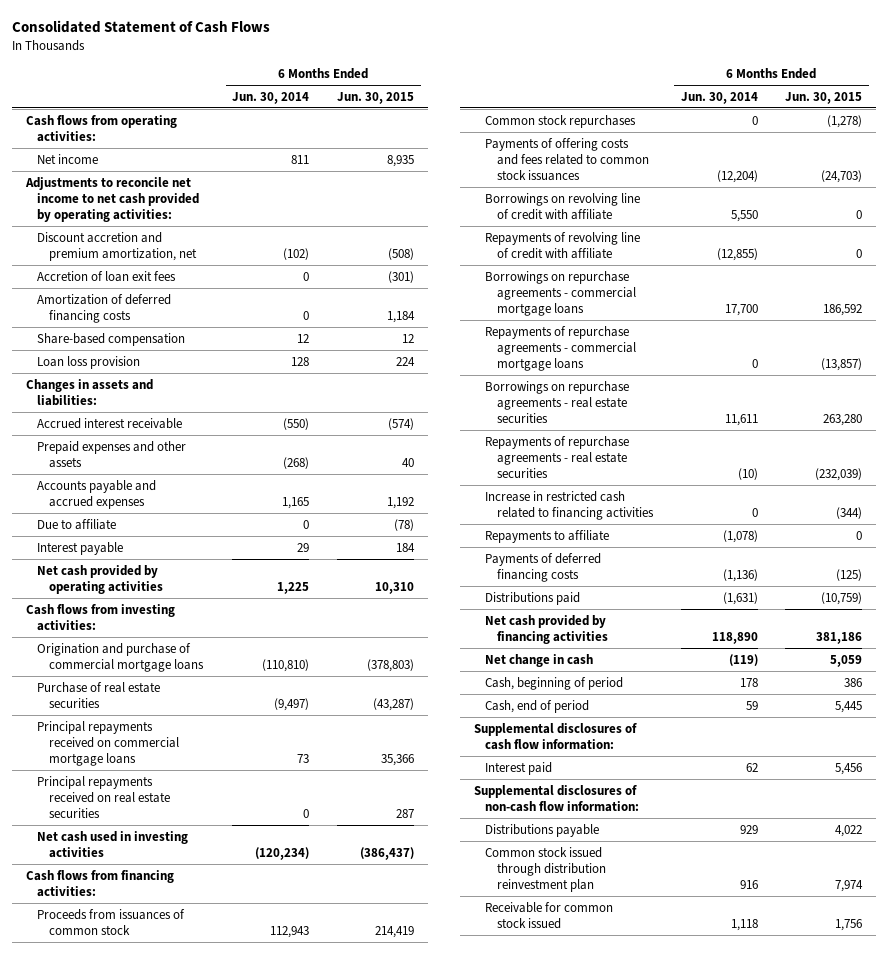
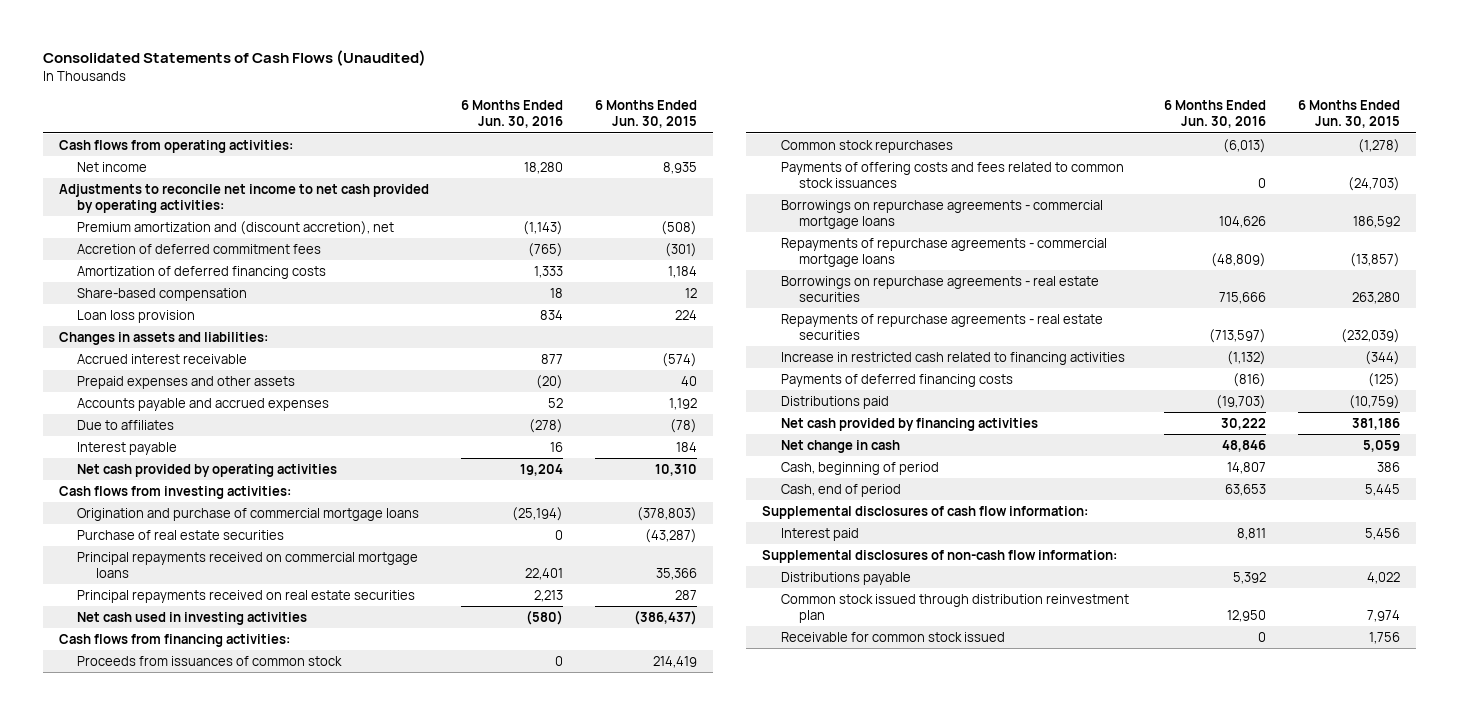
- Consolidated Statement of Cash Flows
+ Consolidated Statements of Cash Flows (Unaudited)
- | 6 Months Ended Jun. 30, 2014 | 6 Months Ended Jun. 30, 2015
+ | 6 Months Ended Jun. 30, 2016 | 6 Months Ended Jun. 30, 2015
- Discount accretion and premium amortization, net | (102) | (508)
- Accretion of loan exit fees | 0 | (301)
+ Premium amortization and (discount accretion), net | (1,143) | (508)
+ Accretion of deferred commitment fees | (765) | (301)
- Due to affiliate | 0 | (78)
+ Due to affiliates | (278) | (78)
- Borrowings on revolving line of credit with affiliate | 5,550 | 0
- Repayments of revolving line of credit with affiliate | (12,855) | 0
- Repayments to affiliate | (1,078) | 0

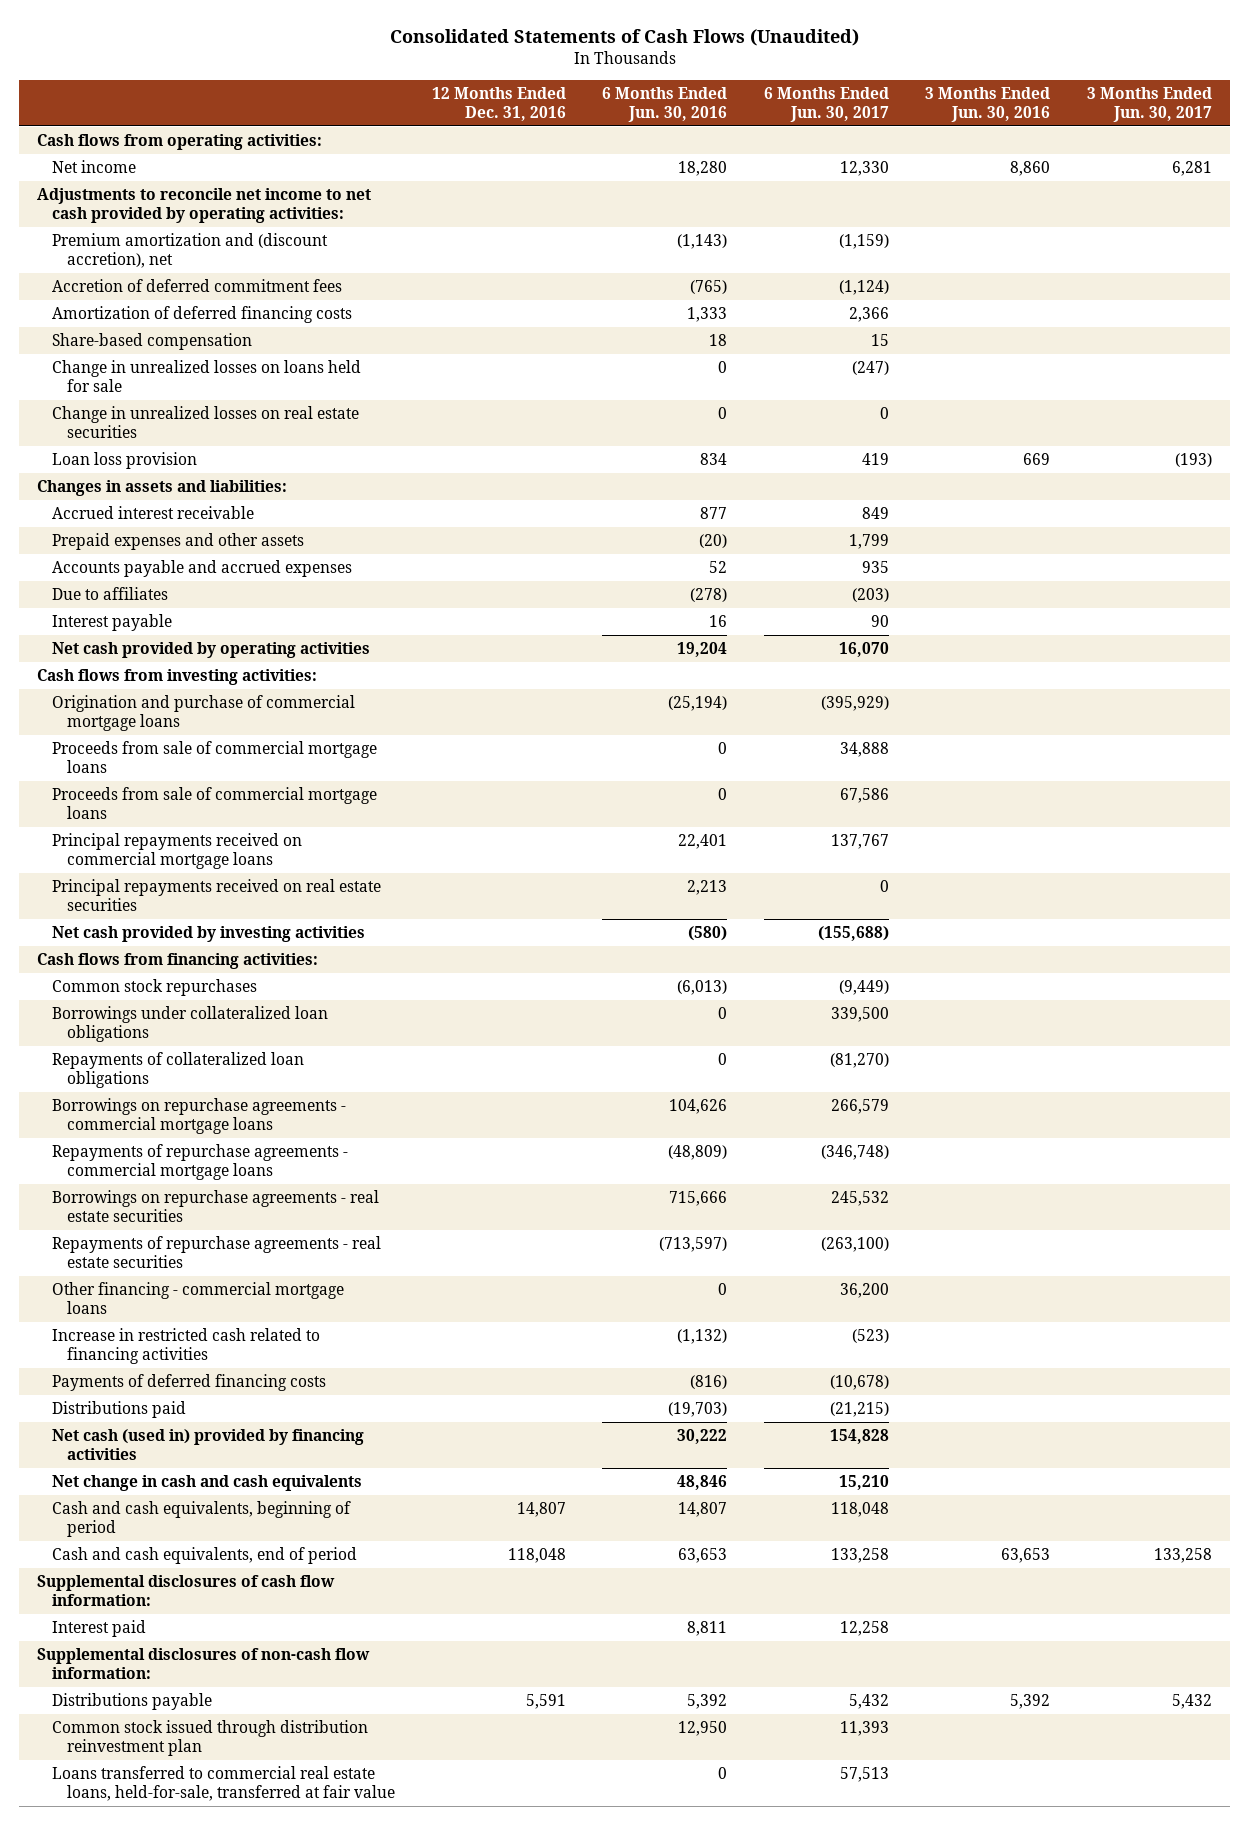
- | 6 Months Ended Jun. 30, 2016 | 6 Months Ended Jun. 30, 2015
+ | 12 Months Ended Dec. 31, 2016 | 6 Months Ended Jun. 30, 2016 | 6 Months Ended Jun. 30, 2017 | 3 Months Ended Jun. 30, 2016 | 3 Months Ended Jun. 30, 2017
+ Change in unrealized losses on loans held for sale | | 0 | (247) | |
+ Change in unrealized losses on real estate securities | | 0 | 0 | |
- Purchase of real estate securities | 0 | (43,287)
+ Proceeds from sale of commercial mortgage loans | | 0 | 34,888 | |
+ Proceeds from sale of commercial mortgage loans | | 0 | 67,586 | |
- Net cash used in investing activities | (580) | (386,437)
+ Net cash provided by investing activities | | (580) | (155,688) | |
- Proceeds from issuances of common stock | 0 | 214,419
- Payments of offering costs and fees related to common stock issuances | 0 | (24,703)
+ Borrowings under collateralized loan obligations | | 0 | 339,500 | |
+ Repayments of collateralized loan obligations | | 0 | (81,270) | |
+ Other financing - commercial mortgage loans | | 0 | 36,200 | |
- Net cash provided by financing activities | 30,222 | 381,186
- Net change in cash | 48,846 | 5,059
- Cash, beginning of period | 14,807 | 386
- Cash, end of period | 63,653 | 5,445
+ Net cash (used in) provided by financing activities | | 30,222 | 154,828 | |
+ Net change in cash and cash equivalents | | 48,846 | 15,210 | |
+ Cash and cash equivalents, beginning of period | 14,807 | 14,807 | 118,048 | |
+ Cash and cash equivalents, end of period | 118,048 | 63,653 | 133,258 | 63,653 | 133,258
- Receivable for common stock issued | 0 | 1,756
+ Loans transferred to commercial real estate loans, held-for-sale, transferred at fair value | | 0 | 57,513 | |

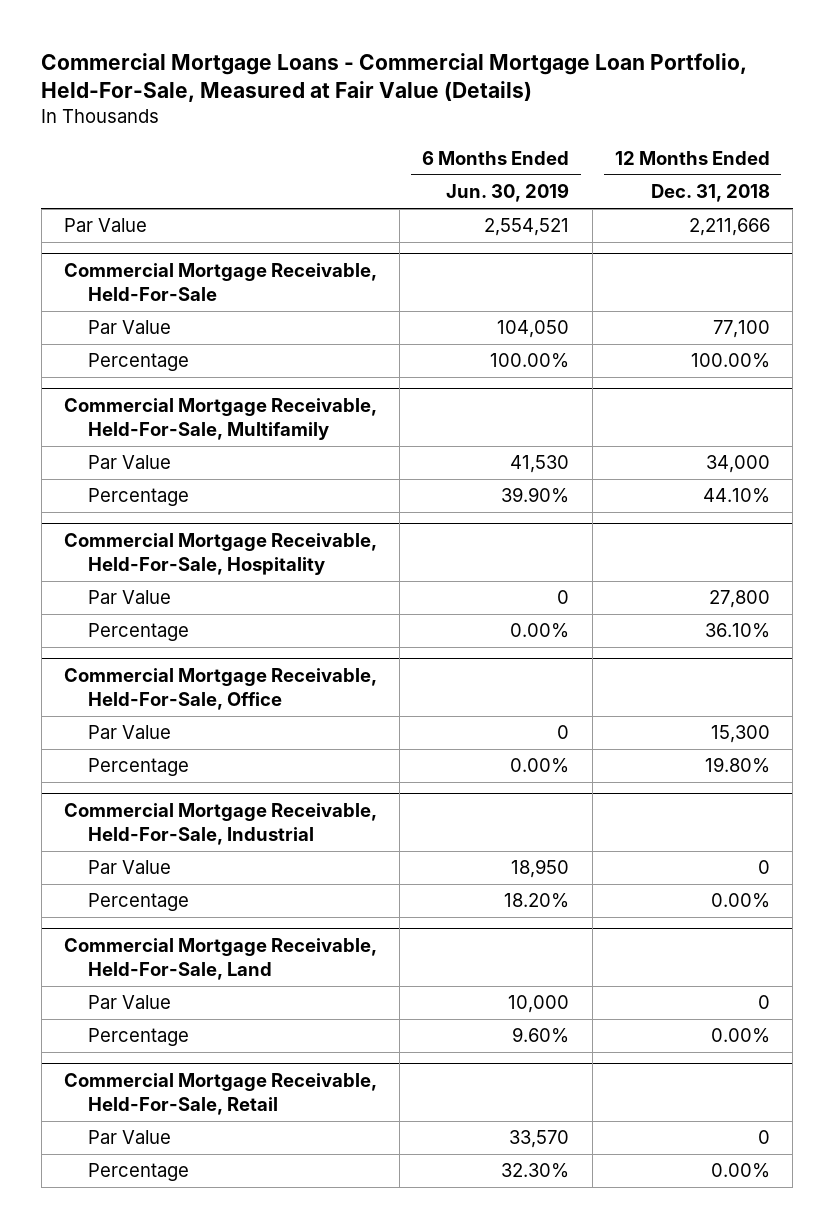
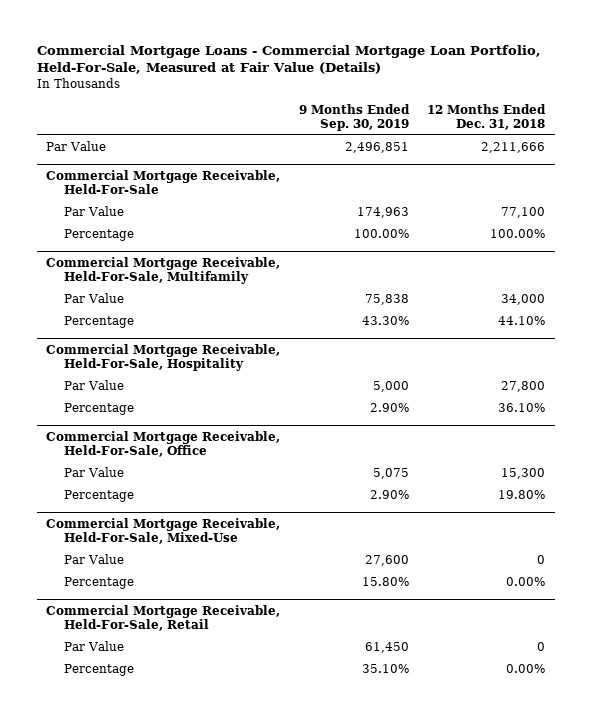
- | 6 Months Ended Jun. 30, 2019 | 12 Months Ended Dec. 31, 2018
+ | 9 Months Ended Sep. 30, 2019 | 12 Months Ended Dec. 31, 2018
- Commercial Mortgage Receivable, Held-For-Sale, Industrial
- Par Value | 18,950 | 0
- Percentage | 18.20% | 0.00%
- Commercial Mortgage Receivable, Held-For-Sale, Land
+ Commercial Mortgage Receivable, Held-For-Sale, Mixed-Use

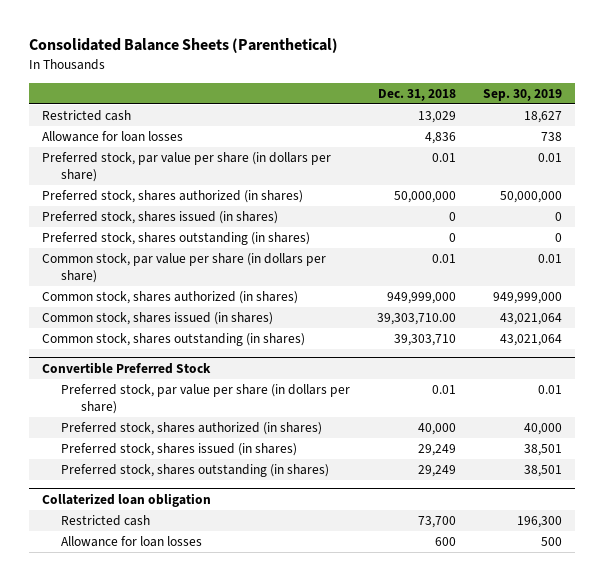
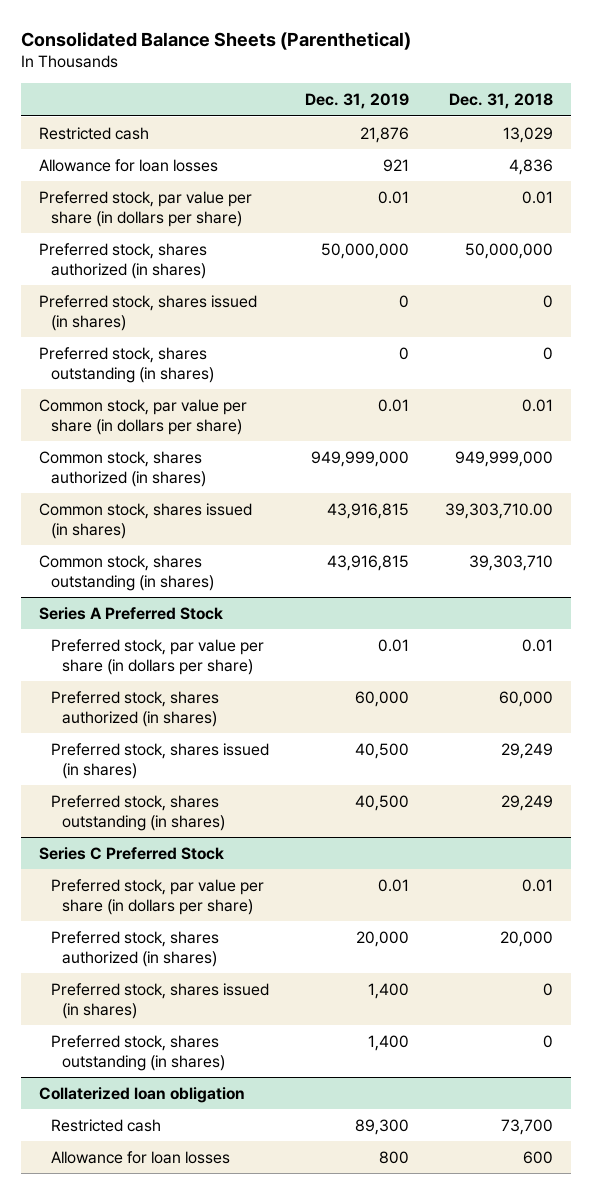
- | Dec. 31, 2018 | Sep. 30, 2019
+ | Dec. 31, 2019 | Dec. 31, 2018
- Convertible Preferred Stock
+ Series A Preferred Stock
- Preferred stock, shares authorized (in shares) | 40,000 | 40,000
+ Preferred stock, shares authorized (in shares) | 60,000 | 60,000
+ Series C Preferred Stock
+ Preferred stock, par value per share (in dollars per share) | 0.01 | 0.01
+ Preferred stock, shares authorized (in shares) | 20,000 | 20,000
+ Preferred stock, shares issued (in shares) | 1,400 | 0
+ Preferred stock, shares outstanding (in shares) | 1,400 | 0

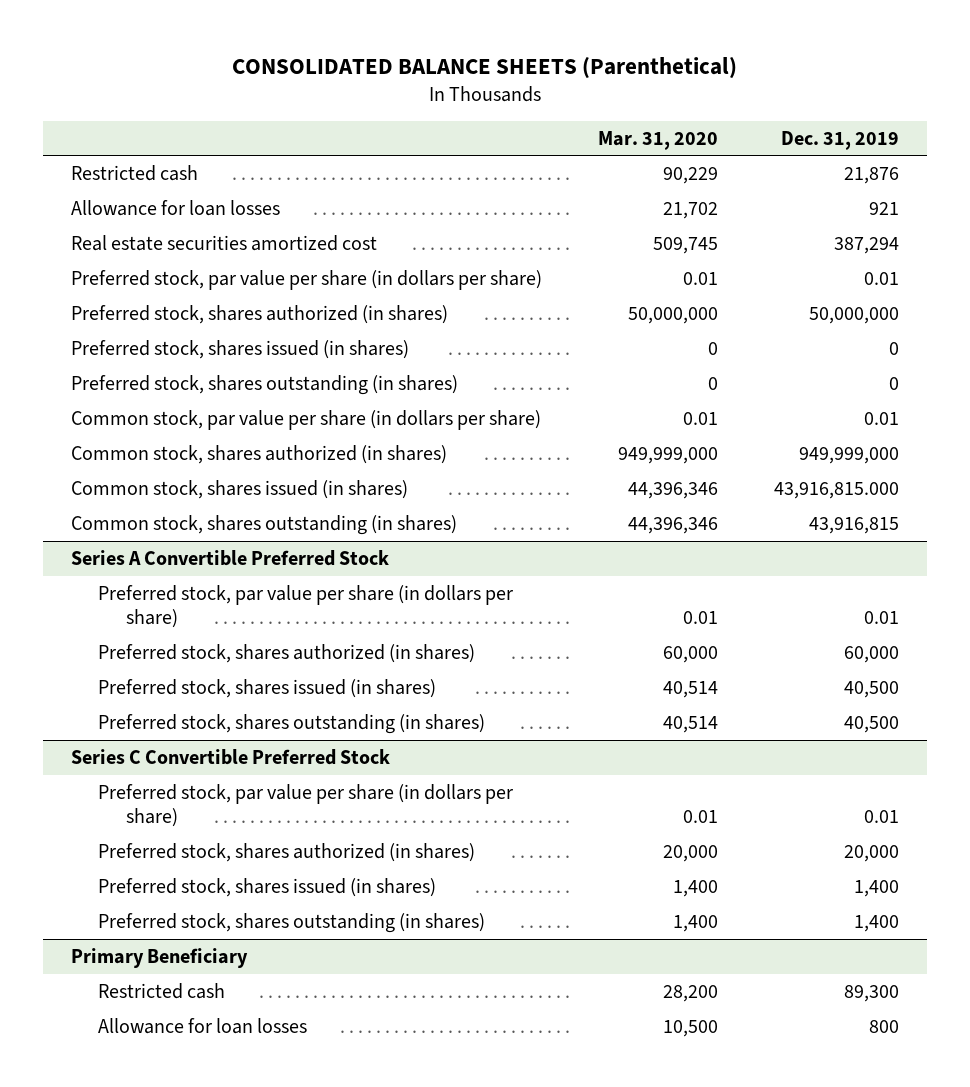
- Consolidated Balance Sheets (Parenthetical)
+ CONSOLIDATED BALANCE SHEETS (Parenthetical)
- | Dec. 31, 2019 | Dec. 31, 2018
+ | Mar. 31, 2020 | Dec. 31, 2019
+ Real estate securities amortized cost | 509,745 | 387,294
- Common stock, shares issued (in shares) | 43,916,815 | 39,303,710.00
+ Common stock, shares issued (in shares) | 44,396,346 | 43,916,815.000
- Series A Preferred Stock
+ Series A Convertible Preferred Stock
- Series C Preferred Stock
+ Series C Convertible Preferred Stock
- Collaterized loan obligation
+ Primary Beneficiary

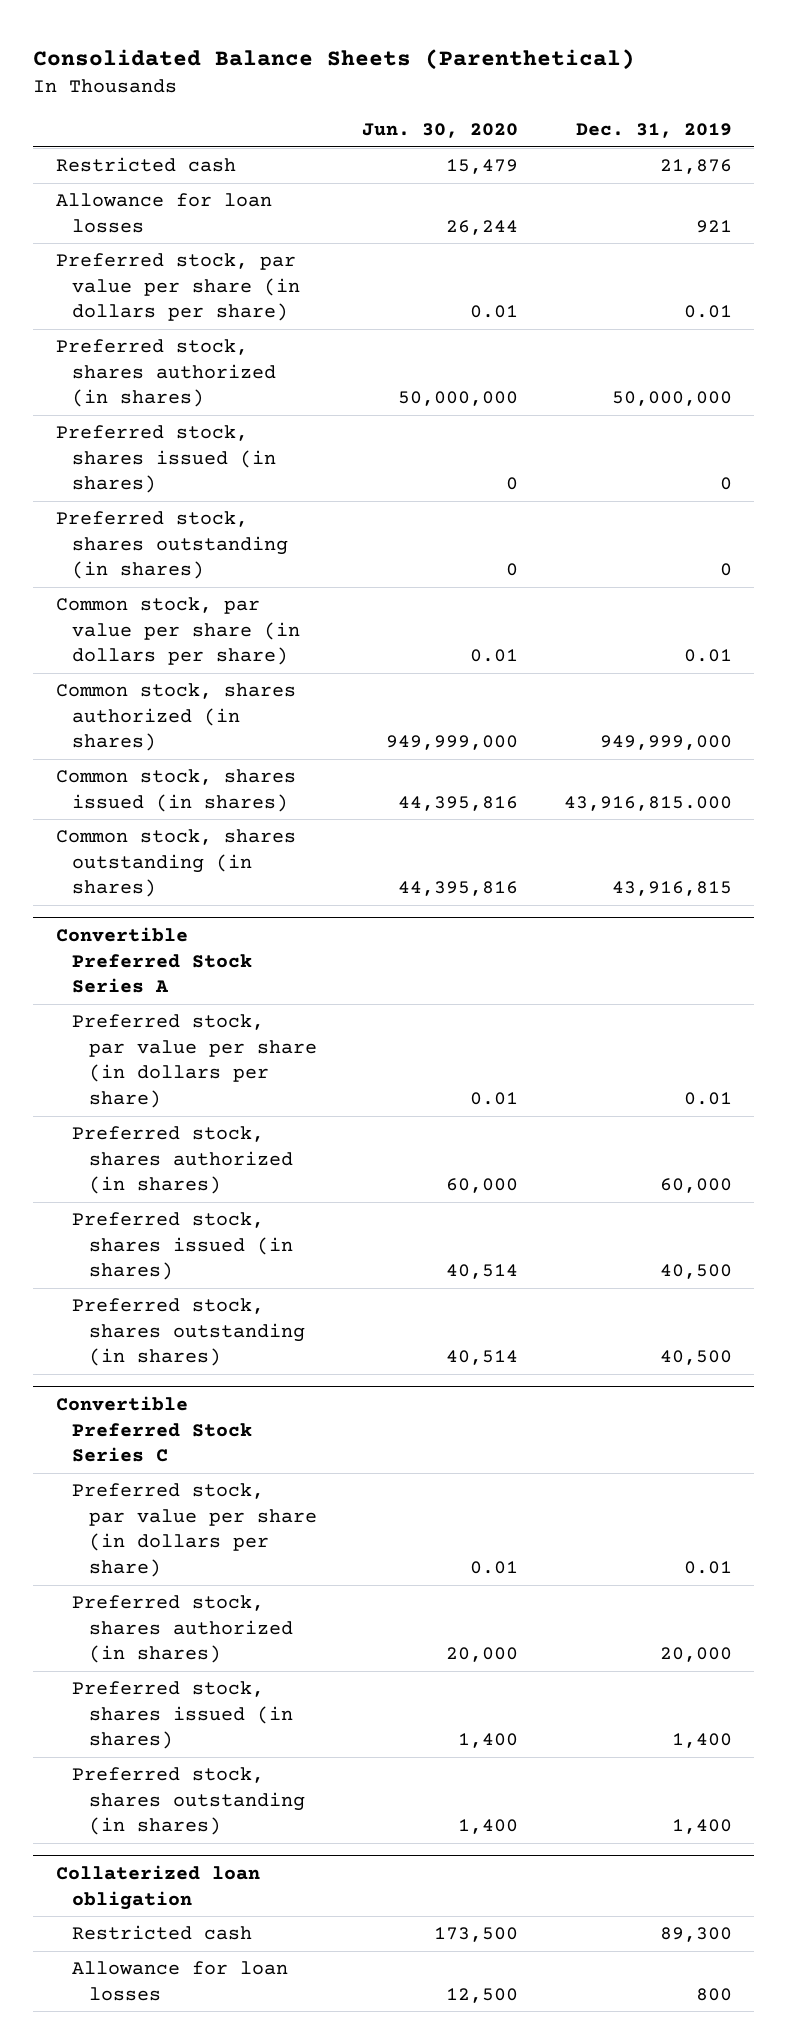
- CONSOLIDATED BALANCE SHEETS (Parenthetical)
+ Consolidated Balance Sheets (Parenthetical)
- | Mar. 31, 2020 | Dec. 31, 2019
+ | Jun. 30, 2020 | Dec. 31, 2019
- Real estate securities amortized cost | 509,745 | 387,294
- Series A Convertible Preferred Stock
+ Convertible Preferred Stock Series A
- Series C Convertible Preferred Stock
+ Convertible Preferred Stock Series C
- Primary Beneficiary
+ Collaterized loan obligation

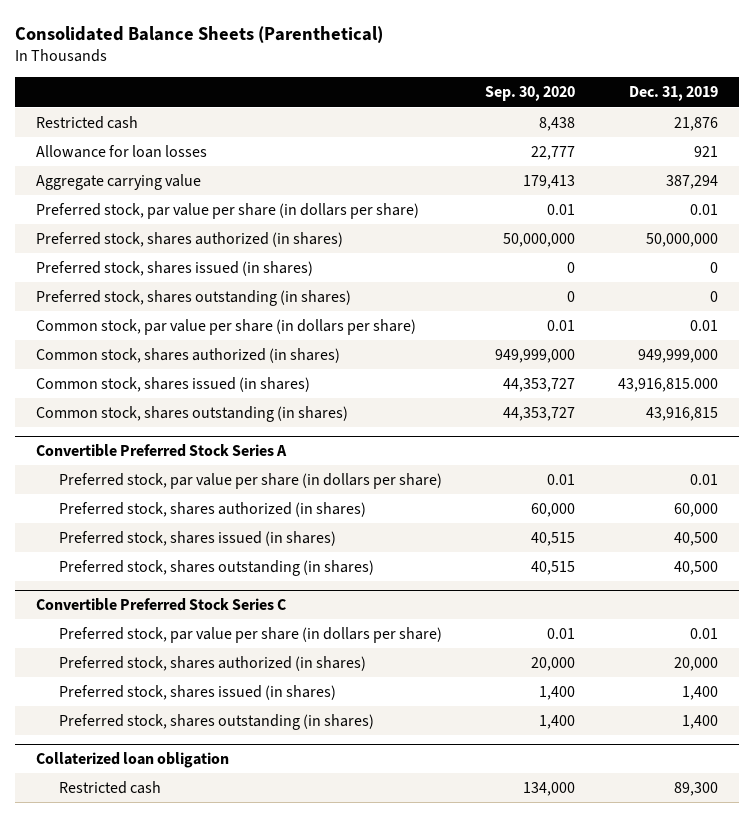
- | Jun. 30, 2020 | Dec. 31, 2019
+ | Sep. 30, 2020 | Dec. 31, 2019
+ Aggregate carrying value | 179,413 | 387,294
@ Collaterized loan obligation
- Allowance for loan losses | 12,500 | 800

